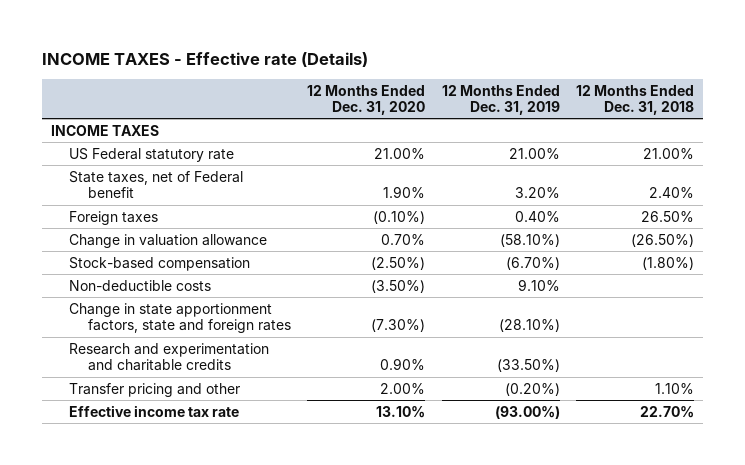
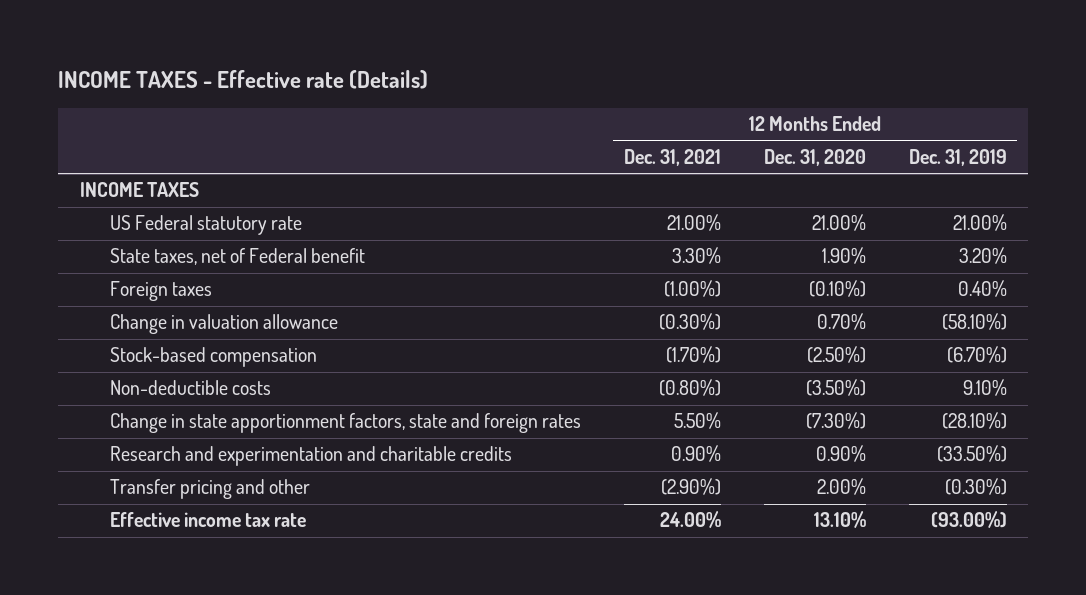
- | 12 Months Ended Dec. 31, 2020 | 12 Months Ended Dec. 31, 2019 | 12 Months Ended Dec. 31, 2018
+ | 12 Months Ended Dec. 31, 2021 | 12 Months Ended Dec. 31, 2020 | 12 Months Ended Dec. 31, 2019
- Transfer pricing and other | 2.00% | (0.20%) | 1.10%
+ Transfer pricing and other | (2.90%) | 2.00% | (0.30%)

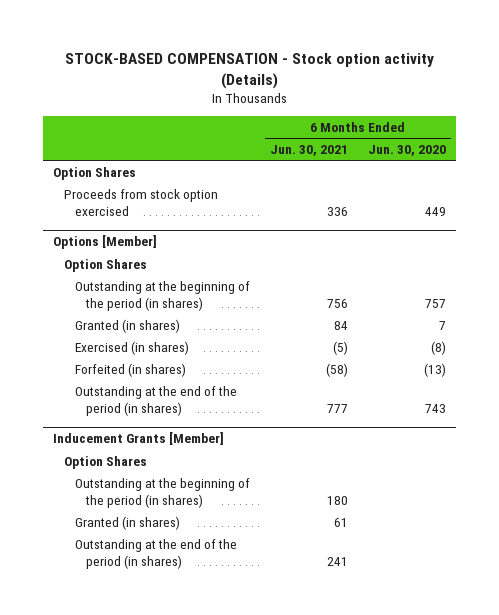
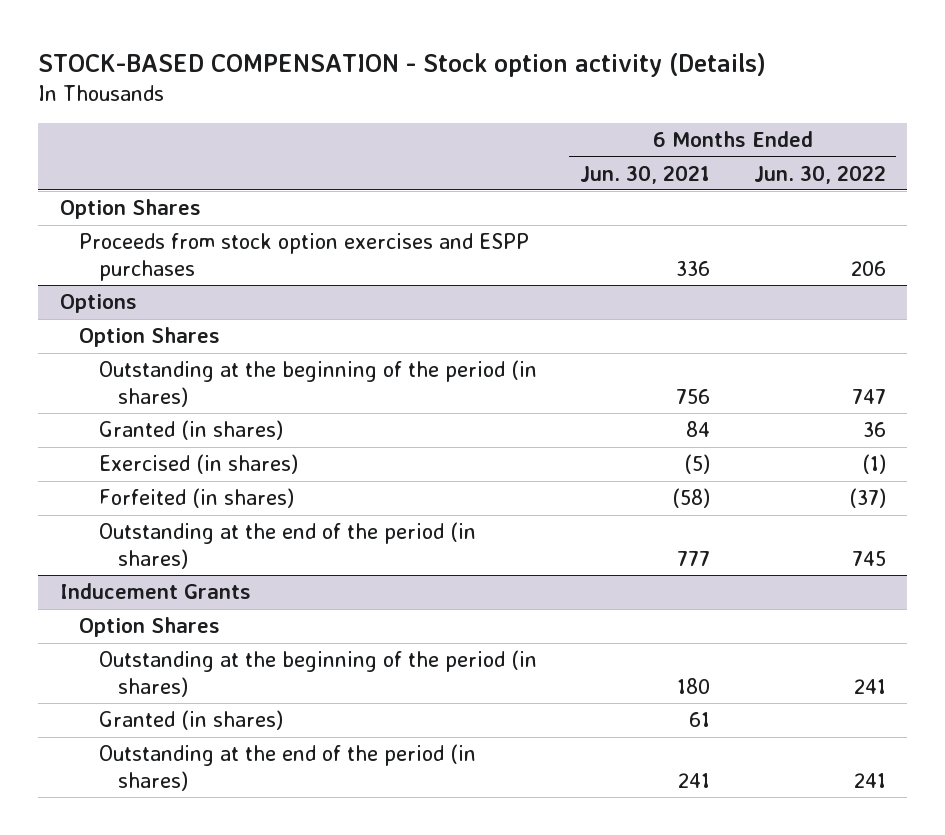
- | 6 Months Ended Jun. 30, 2021 | 6 Months Ended Jun. 30, 2020
+ | 6 Months Ended Jun. 30, 2021 | 6 Months Ended Jun. 30, 2022
- Proceeds from stock option exercised | 336 | 449
- Options [Member]
+ Proceeds from stock option exercises and ESPP purchases | 336 | 206
+ Options
- Inducement Grants [Member]
+ Inducement Grants

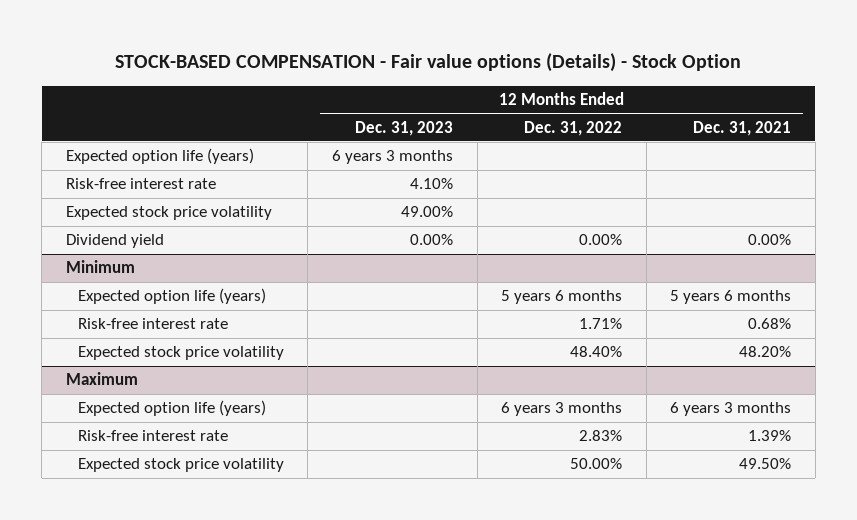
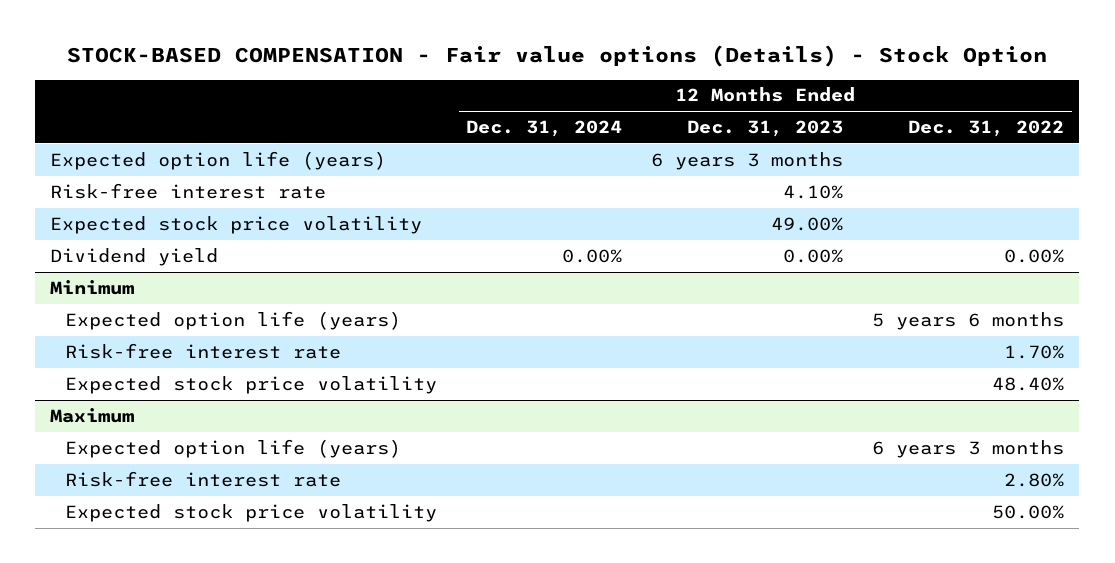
- | 12 Months Ended Dec. 31, 2023 | 12 Months Ended Dec. 31, 2022 | 12 Months Ended Dec. 31, 2021
+ | 12 Months Ended Dec. 31, 2024 | 12 Months Ended Dec. 31, 2023 | 12 Months Ended Dec. 31, 2022
@ Minimum
- Risk-free interest rate | | 1.71% | 0.68%
+ Risk-free interest rate | | | 1.70%
@ Maximum
- Risk-free interest rate | | 2.83% | 1.39%
+ Risk-free interest rate | | | 2.80%

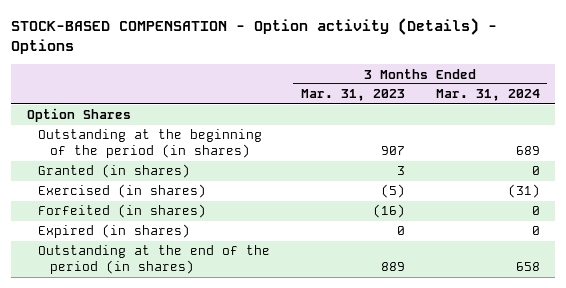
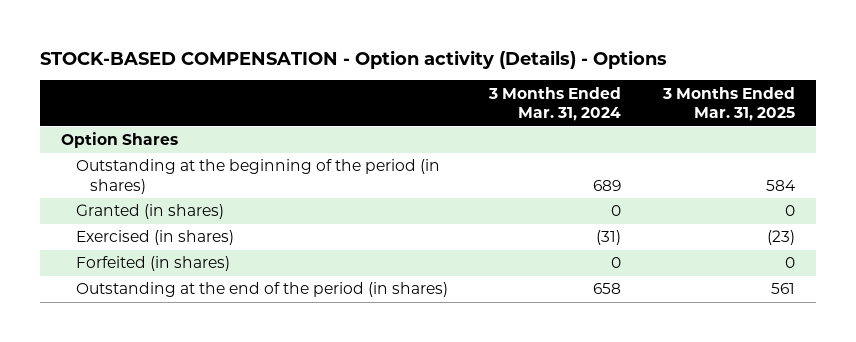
- | 3 Months Ended Mar. 31, 2023 | 3 Months Ended Mar. 31, 2024
+ | 3 Months Ended Mar. 31, 2024 | 3 Months Ended Mar. 31, 2025
- Expired (in shares) | 0 | 0

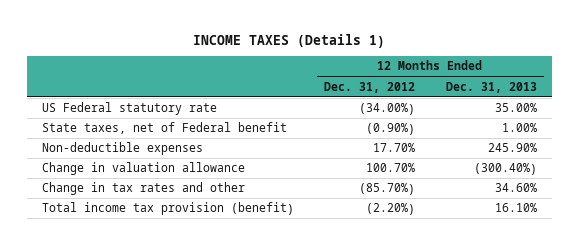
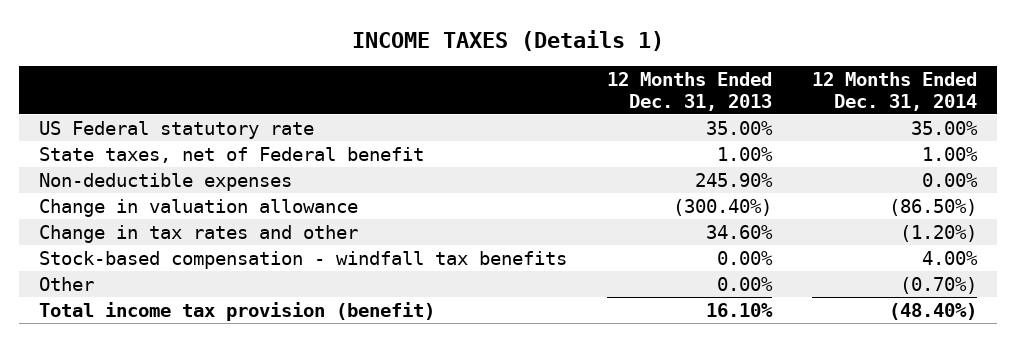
- | 12 Months Ended Dec. 31, 2012 | 12 Months Ended Dec. 31, 2013
+ | 12 Months Ended Dec. 31, 2013 | 12 Months Ended Dec. 31, 2014
+ Stock-based compensation - windfall tax benefits | 0.00% | 4.00%
+ Other | 0.00% | (0.70%)

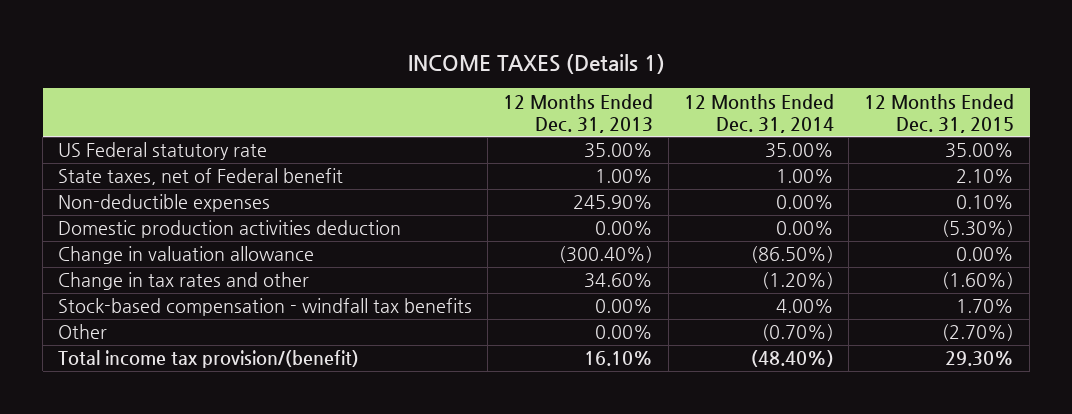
- | 12 Months Ended Dec. 31, 2013 | 12 Months Ended Dec. 31, 2014
+ | 12 Months Ended Dec. 31, 2013 | 12 Months Ended Dec. 31, 2014 | 12 Months Ended Dec. 31, 2015
+ Domestic production activities deduction | 0.00% | 0.00% | (5.30%)
- Total income tax provision (benefit) | 16.10% | (48.40%)
+ Total income tax provision/(benefit) | 16.10% | (48.40%) | 29.30%

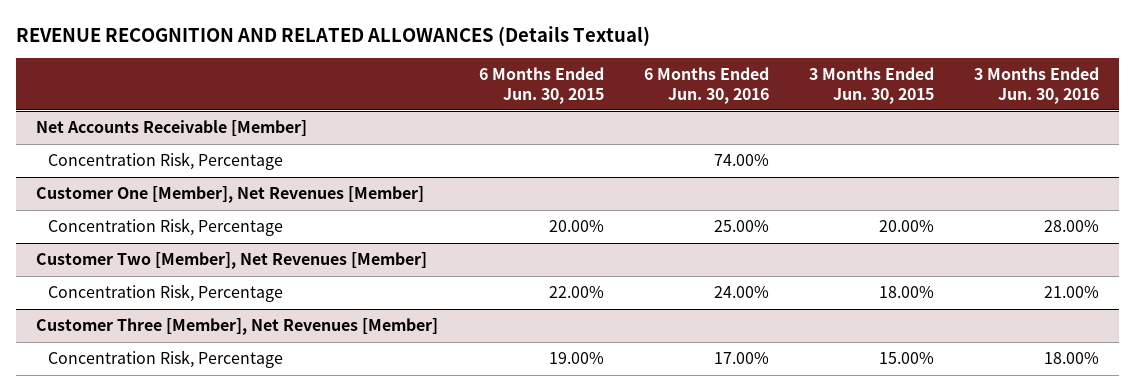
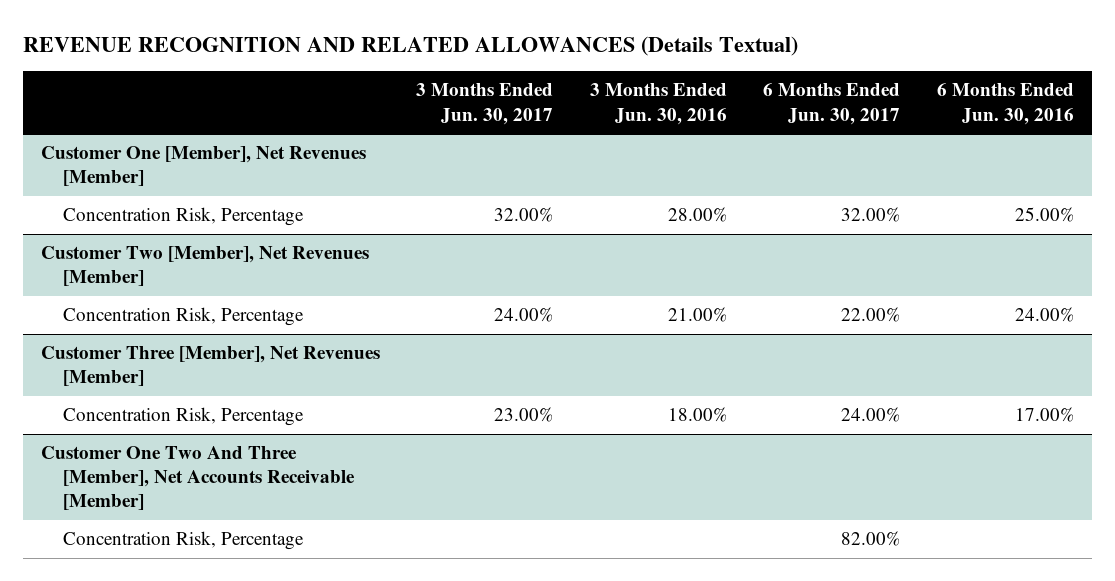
- | 6 Months Ended Jun. 30, 2015 | 6 Months Ended Jun. 30, 2016 | 3 Months Ended Jun. 30, 2015 | 3 Months Ended Jun. 30, 2016
+ | 3 Months Ended Jun. 30, 2017 | 3 Months Ended Jun. 30, 2016 | 6 Months Ended Jun. 30, 2017 | 6 Months Ended Jun. 30, 2016
- Net Accounts Receivable [Member]
- Concentration Risk, Percentage | | 74.00% | |
+ Customer One Two And Three [Member], Net Accounts Receivable [Member]
+ Concentration Risk, Percentage | | | 82.00% |

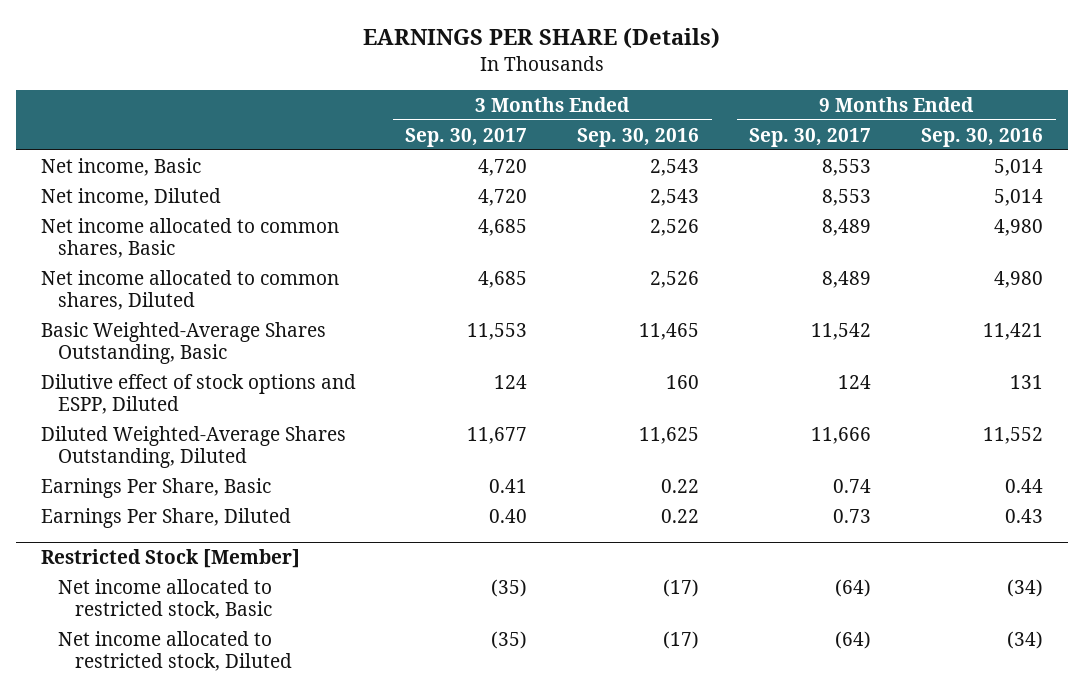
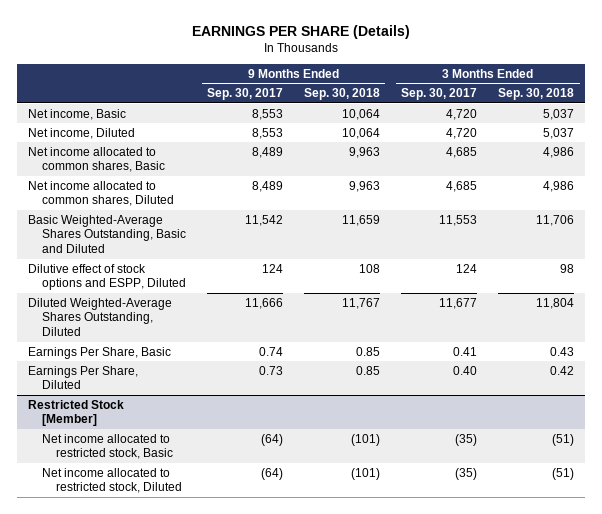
- | 3 Months Ended Sep. 30, 2017 | 3 Months Ended Sep. 30, 2016 | 9 Months Ended Sep. 30, 2017 | 9 Months Ended Sep. 30, 2016
+ | 9 Months Ended Sep. 30, 2017 | 9 Months Ended Sep. 30, 2018 | 3 Months Ended Sep. 30, 2017 | 3 Months Ended Sep. 30, 2018
- Basic Weighted-Average Shares Outstanding, Basic | 11,553 | 11,465 | 11,542 | 11,421
+ Basic Weighted-Average Shares Outstanding, Basic and Diluted | 11,542 | 11,659 | 11,553 | 11,706

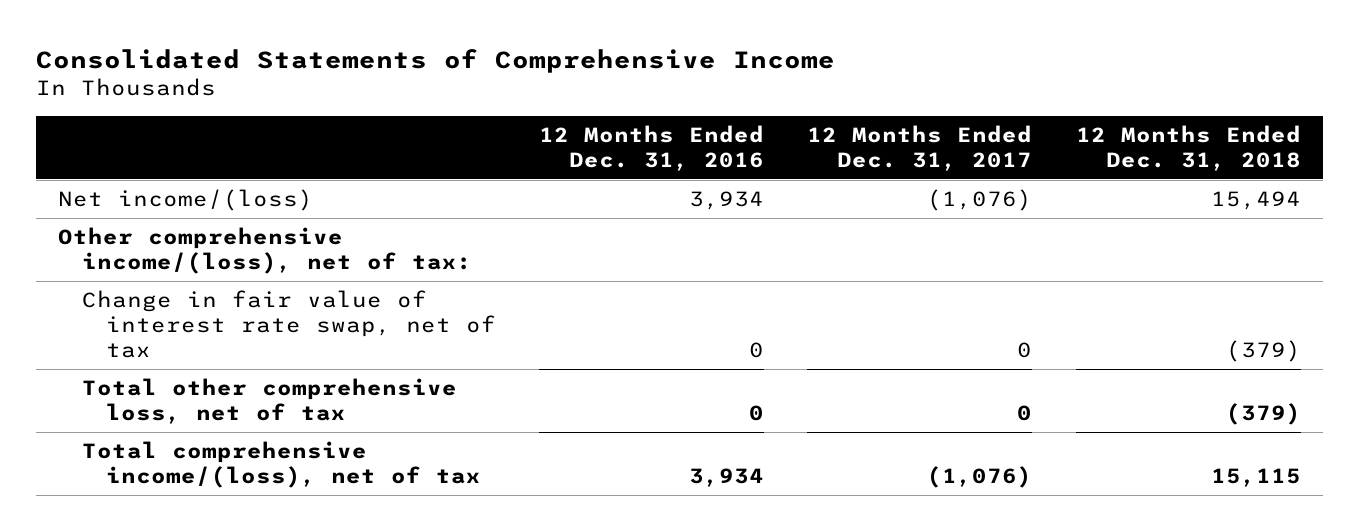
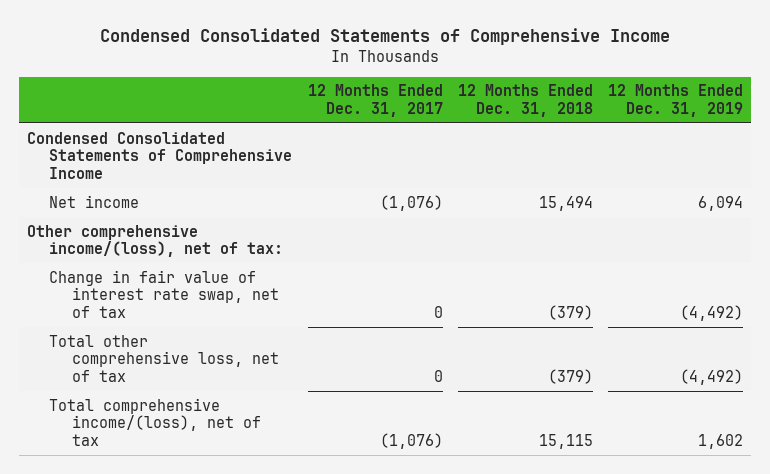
- Consolidated Statements of Comprehensive Income
+ Condensed Consolidated Statements of Comprehensive Income
- | 12 Months Ended Dec. 31, 2016 | 12 Months Ended Dec. 31, 2017 | 12 Months Ended Dec. 31, 2018
+ | 12 Months Ended Dec. 31, 2017 | 12 Months Ended Dec. 31, 2018 | 12 Months Ended Dec. 31, 2019
- Net income/(loss) | 3,934 | (1,076) | 15,494
+ Condensed Consolidated Statements of Comprehensive Income
+ Net income | (1,076) | 15,494 | 6,094

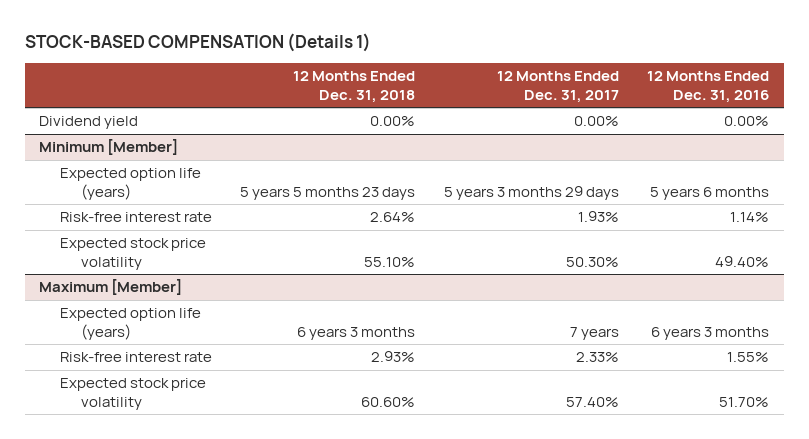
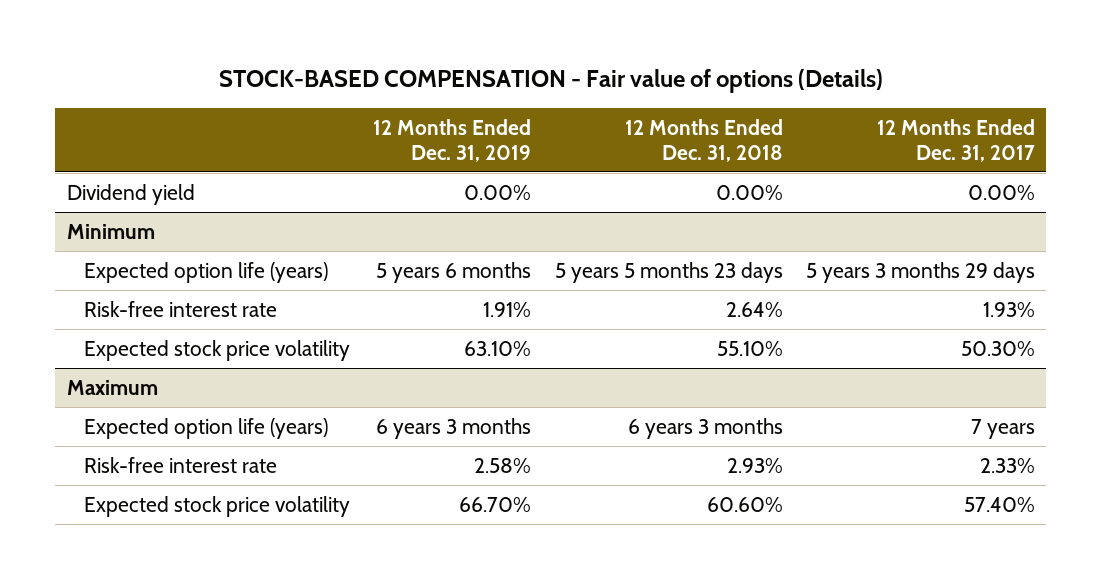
- STOCK-BASED COMPENSATION (Details 1)
+ STOCK-BASED COMPENSATION - Fair value of options (Details)
- | 12 Months Ended Dec. 31, 2018 | 12 Months Ended Dec. 31, 2017 | 12 Months Ended Dec. 31, 2016
+ | 12 Months Ended Dec. 31, 2019 | 12 Months Ended Dec. 31, 2018 | 12 Months Ended Dec. 31, 2017
- Minimum [Member]
+ Minimum
- Maximum [Member]
+ Maximum

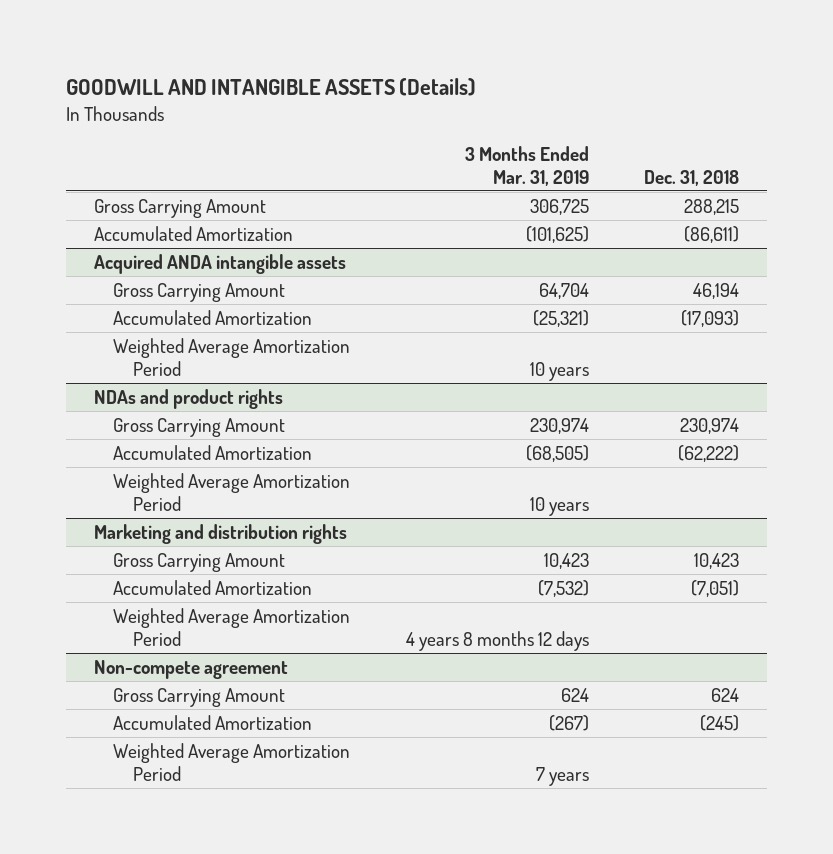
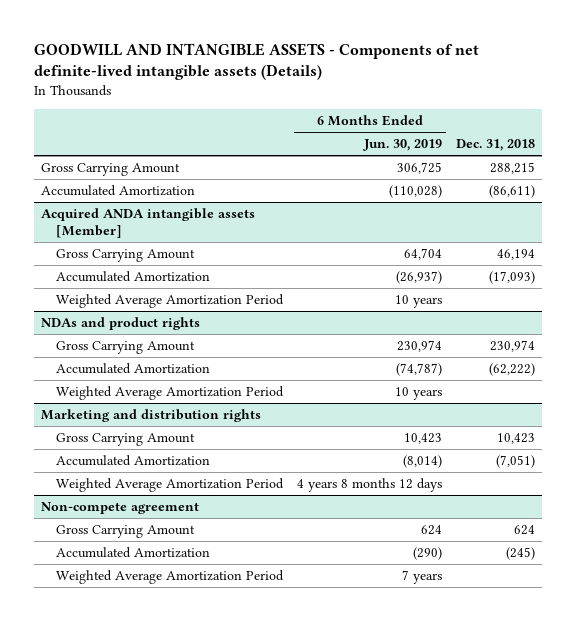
- GOODWILL AND INTANGIBLE ASSETS (Details)
+ GOODWILL AND INTANGIBLE ASSETS - Components of net definite-lived intangible assets (Details)
- | 3 Months Ended Mar. 31, 2019 | Dec. 31, 2018
+ | 6 Months Ended Jun. 30, 2019 | Dec. 31, 2018
- Acquired ANDA intangible assets
+ Acquired ANDA intangible assets [Member]

